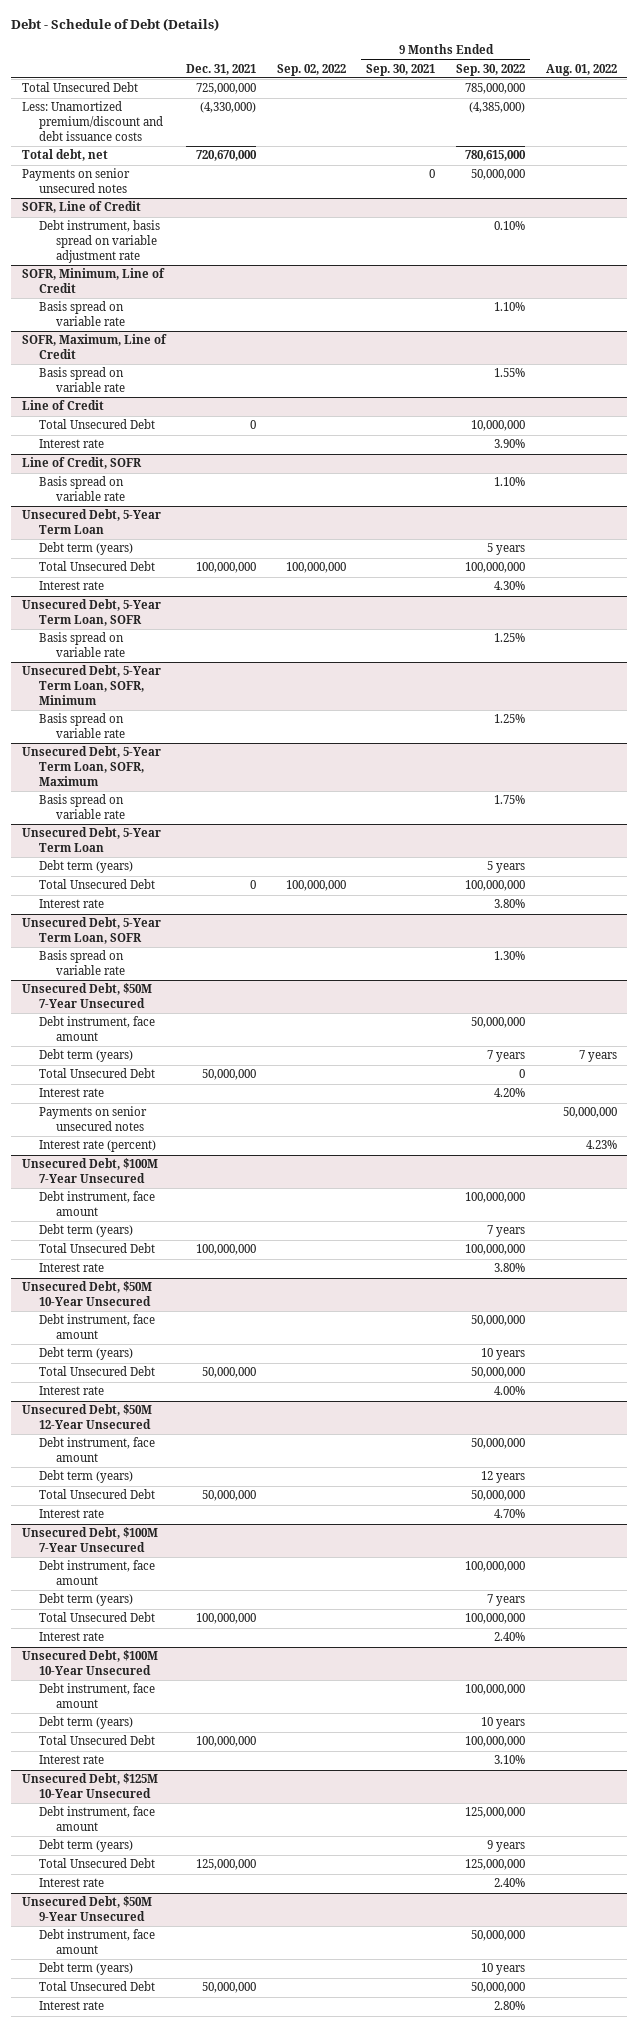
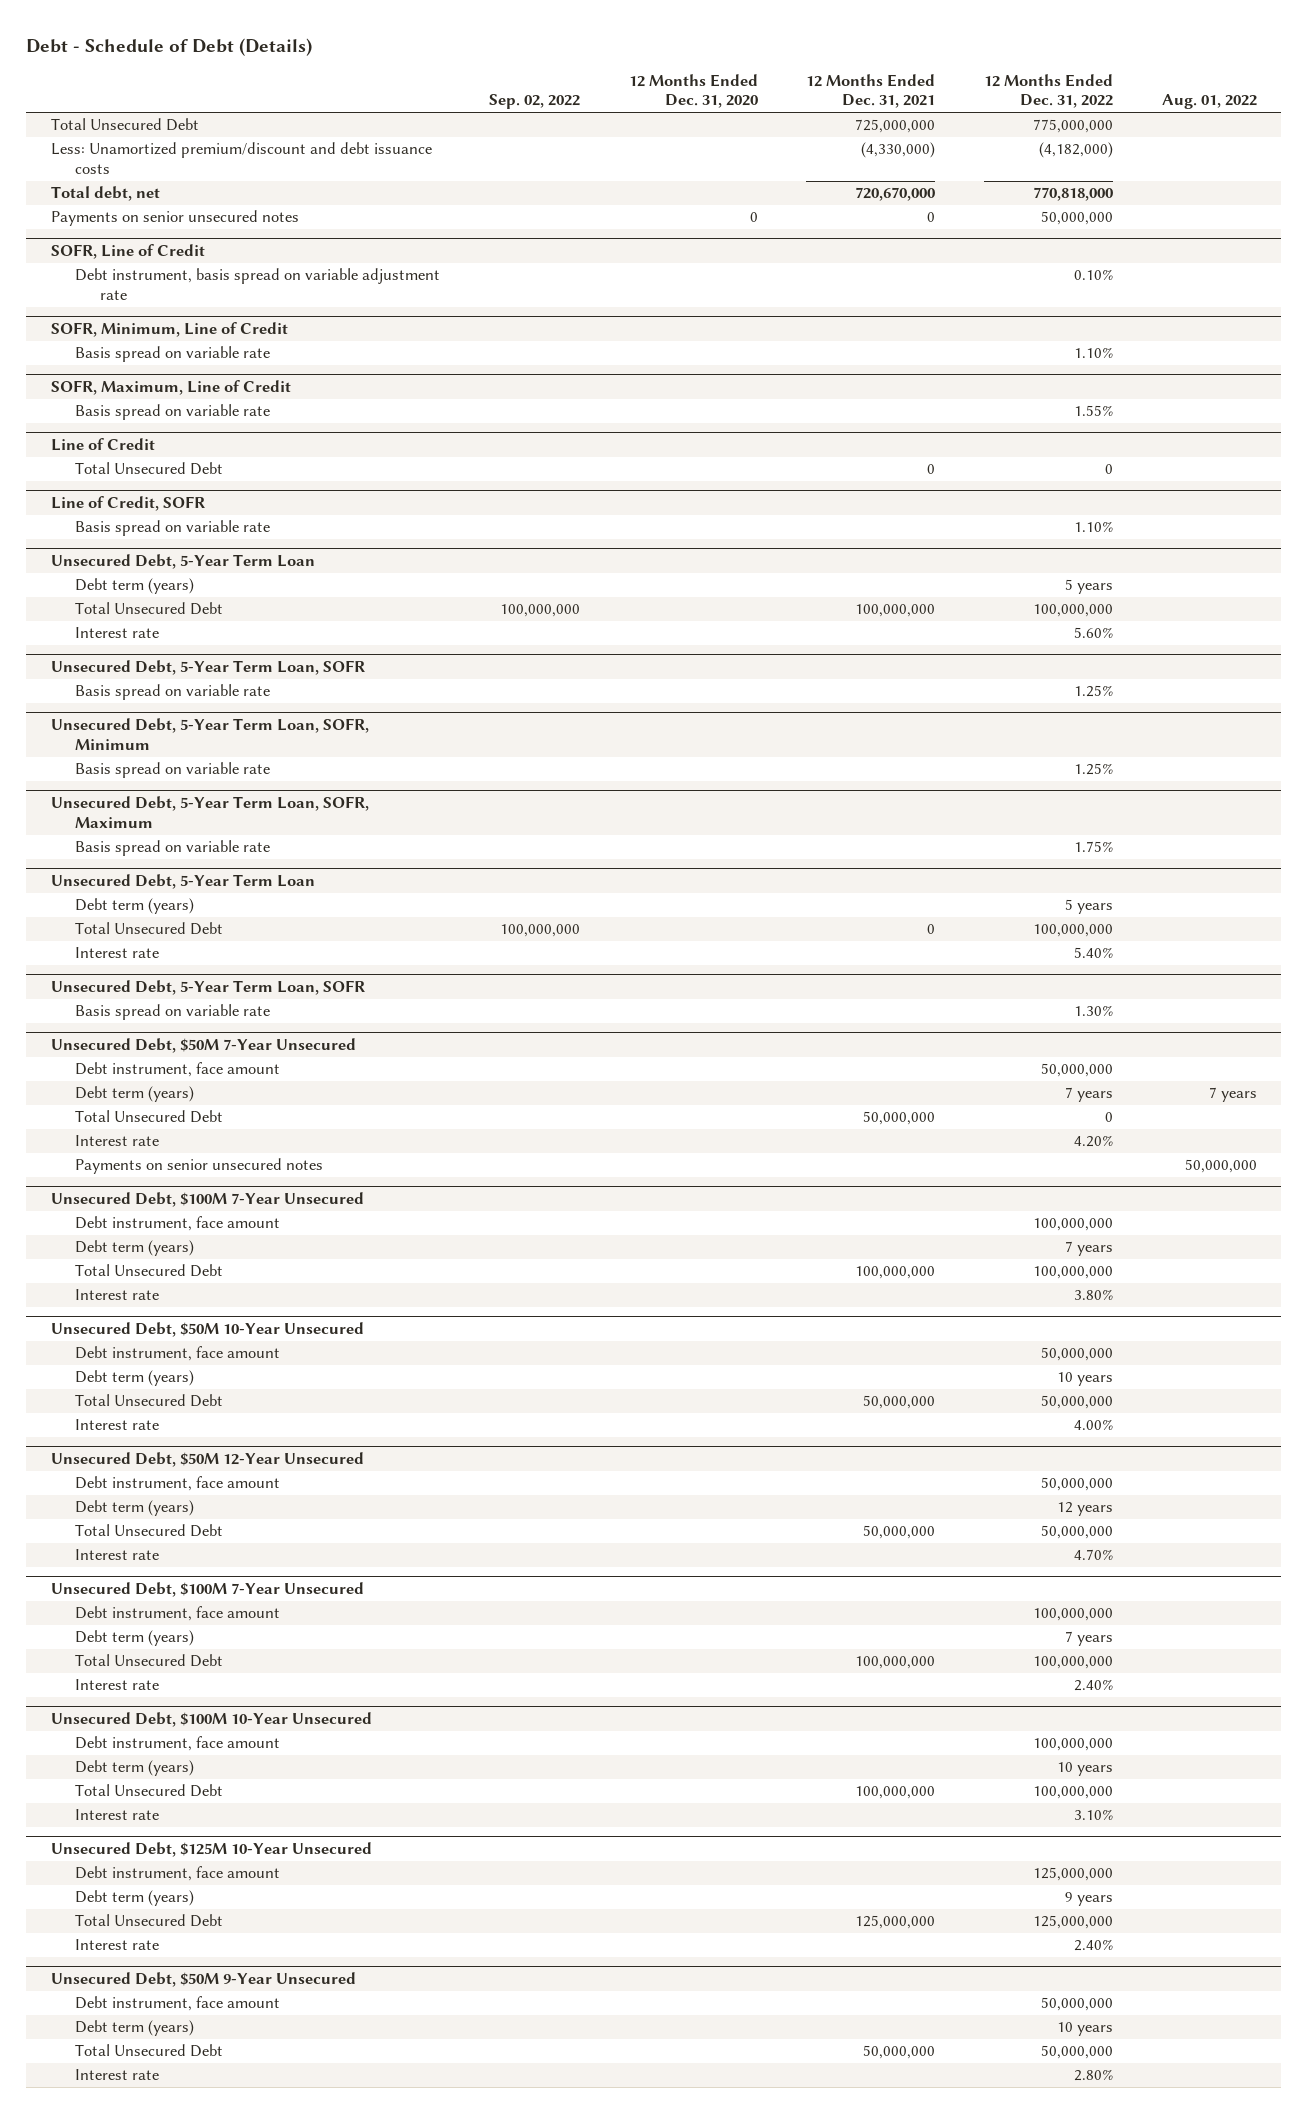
- | Dec. 31, 2021 | Sep. 02, 2022 | 9 Months Ended Sep. 30, 2021 | 9 Months Ended Sep. 30, 2022 | Aug. 01, 2022
+ | Sep. 02, 2022 | 12 Months Ended Dec. 31, 2020 | 12 Months Ended Dec. 31, 2021 | 12 Months Ended Dec. 31, 2022 | Aug. 01, 2022
@ Line of Credit
- Interest rate | | | | 3.90% |
@ Unsecured Debt, $50M 7-Year Unsecured
- Interest rate (percent) | | | | | 4.23%

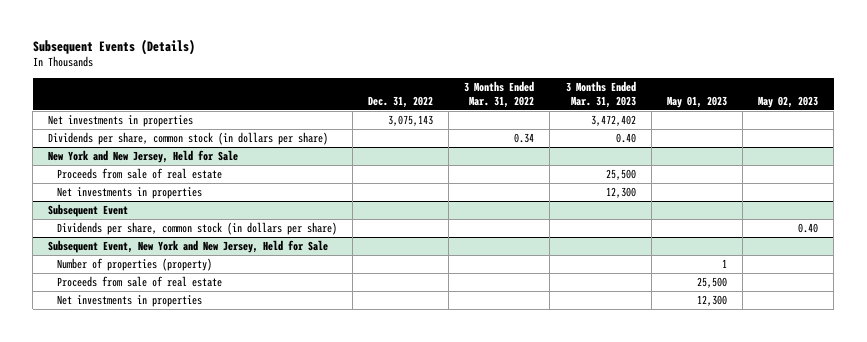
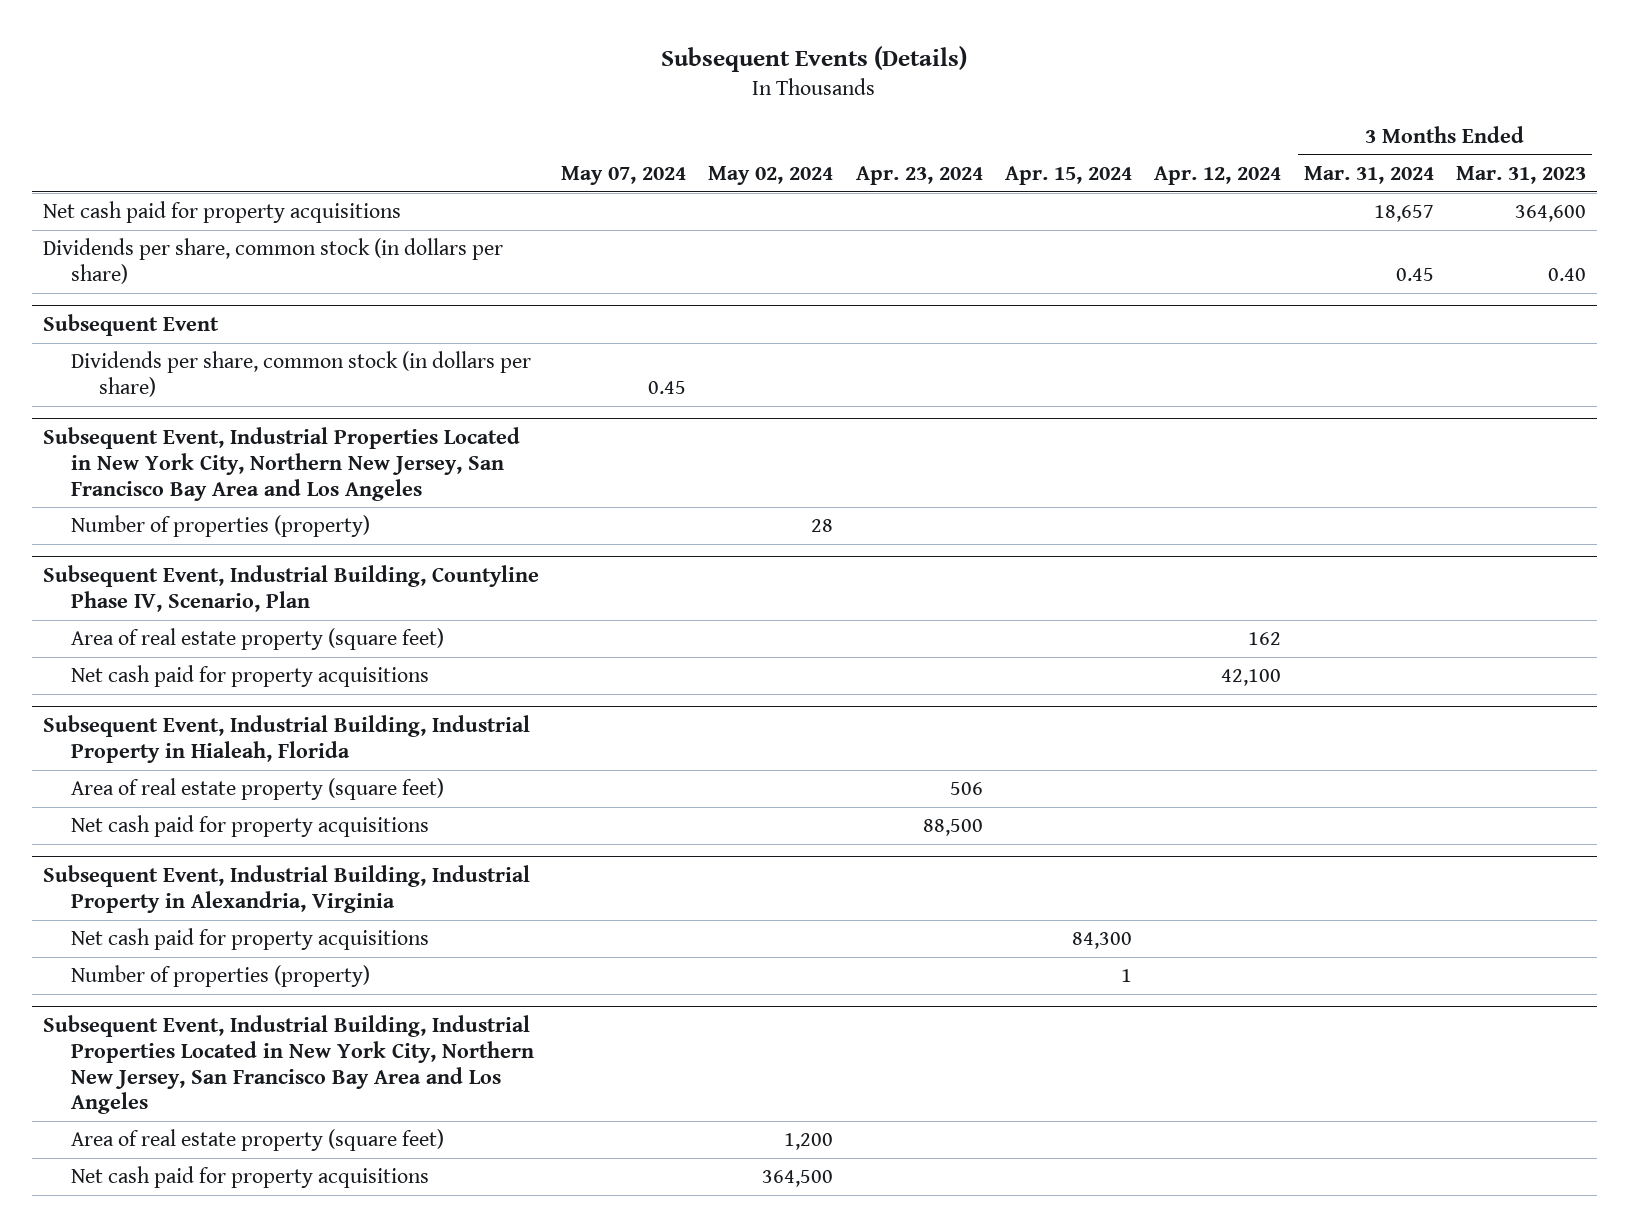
- | Dec. 31, 2022 | 3 Months Ended Mar. 31, 2022 | 3 Months Ended Mar. 31, 2023 | May 01, 2023 | May 02, 2023
+ | May 07, 2024 | May 02, 2024 | Apr. 23, 2024 | Apr. 15, 2024 | Apr. 12, 2024 | 3 Months Ended Mar. 31, 2024 | 3 Months Ended Mar. 31, 2023
- Net investments in properties | 3,075,143 | | 3,472,402 | |
+ Net cash paid for property acquisitions | | | | | | 18,657 | 364,600
- New York and New Jersey, Held for Sale
- Proceeds from sale of real estate | | | 25,500 | |
- Net investments in properties | | | 12,300 | |
- Subsequent Event, New York and New Jersey, Held for Sale
- Number of properties (property) | | | | 1 |
- Proceeds from sale of real estate | | | | 25,500 |
- Net investments in properties | | | | 12,300 |
+ Subsequent Event, Industrial Properties Located in New York City, Northern New Jersey, San Francisco Bay Area and Los Angeles
+ Number of properties (property) | | 28 | | | | |
+ Subsequent Event, Industrial Building, Countyline Phase IV, Scenario, Plan
+ Area of real estate property (square feet) | | | | | 162 | |
+ Net cash paid for property acquisitions | | | | | 42,100 | |
+ Subsequent Event, Industrial Building, Industrial Property in Hialeah, Florida
+ Area of real estate property (square feet) | | | 506 | | | |
+ Net cash paid for property acquisitions | | | 88,500 | | | |
+ Subsequent Event, Industrial Building, Industrial Property in Alexandria, Virginia
+ Net cash paid for property acquisitions | | | | 84,300 | | |
+ Number of properties (property) | | | | 1 | | |
+ Subsequent Event, Industrial Building, Industrial Properties Located in New York City, Northern New Jersey, San Francisco Bay Area and Los Angeles
+ Area of real estate property (square feet) | | 1,200 | | | | |
+ Net cash paid for property acquisitions | | 364,500 | | | | |

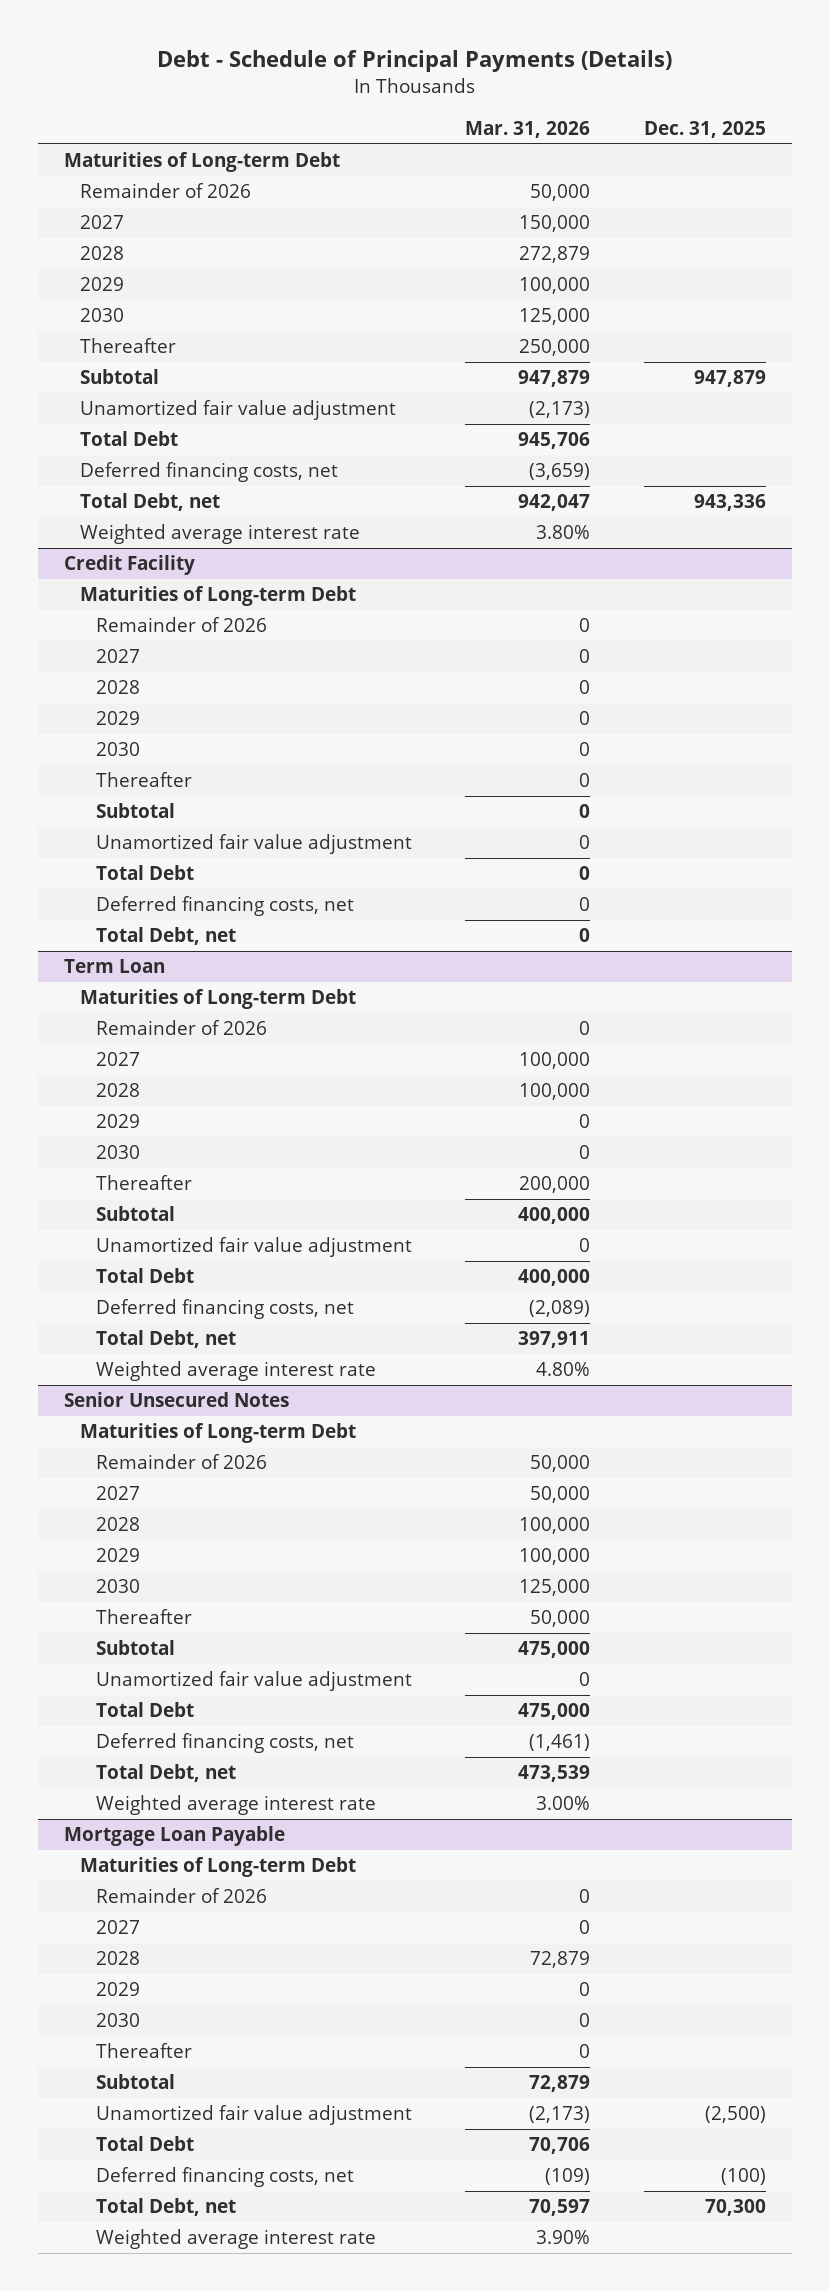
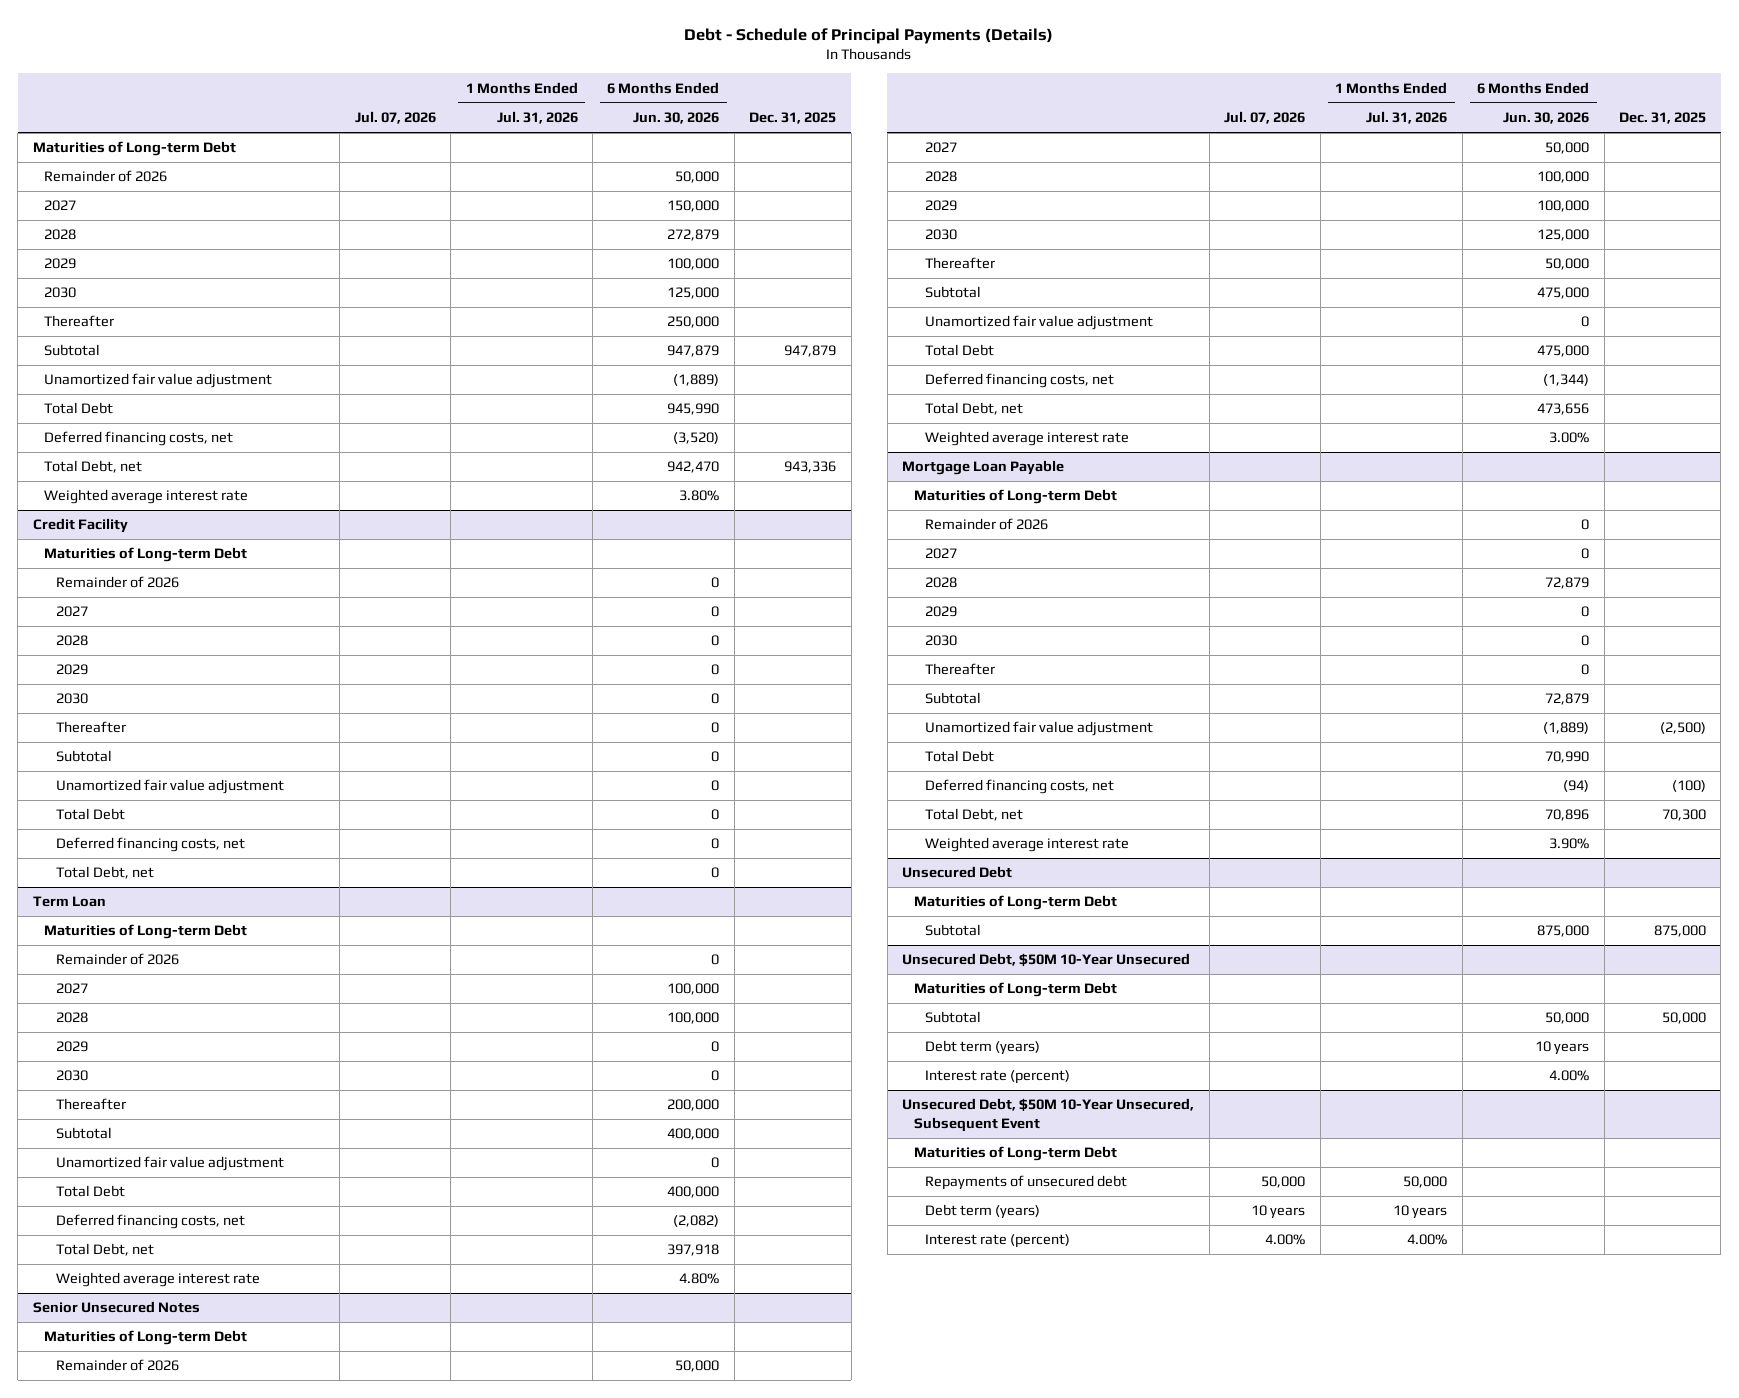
- | Mar. 31, 2026 | Dec. 31, 2025
+ | Jul. 07, 2026 | 1 Months Ended Jul. 31, 2026 | 6 Months Ended Jun. 30, 2026 | Dec. 31, 2025
+ Unsecured Debt
+ Maturities of Long-term Debt
+ Subtotal | | | 875,000 | 875,000
+ Unsecured Debt, $50M 10-Year Unsecured
+ Maturities of Long-term Debt
+ Subtotal | | | 50,000 | 50,000
+ Debt term (years) | | | 10 years |
+ Interest rate (percent) | | | 4.00% |
+ Unsecured Debt, $50M 10-Year Unsecured, Subsequent Event
+ Maturities of Long-term Debt
+ Repayments of unsecured debt | 50,000 | 50,000 | |
+ Debt term (years) | 10 years | 10 years | |
+ Interest rate (percent) | 4.00% | 4.00% | |

